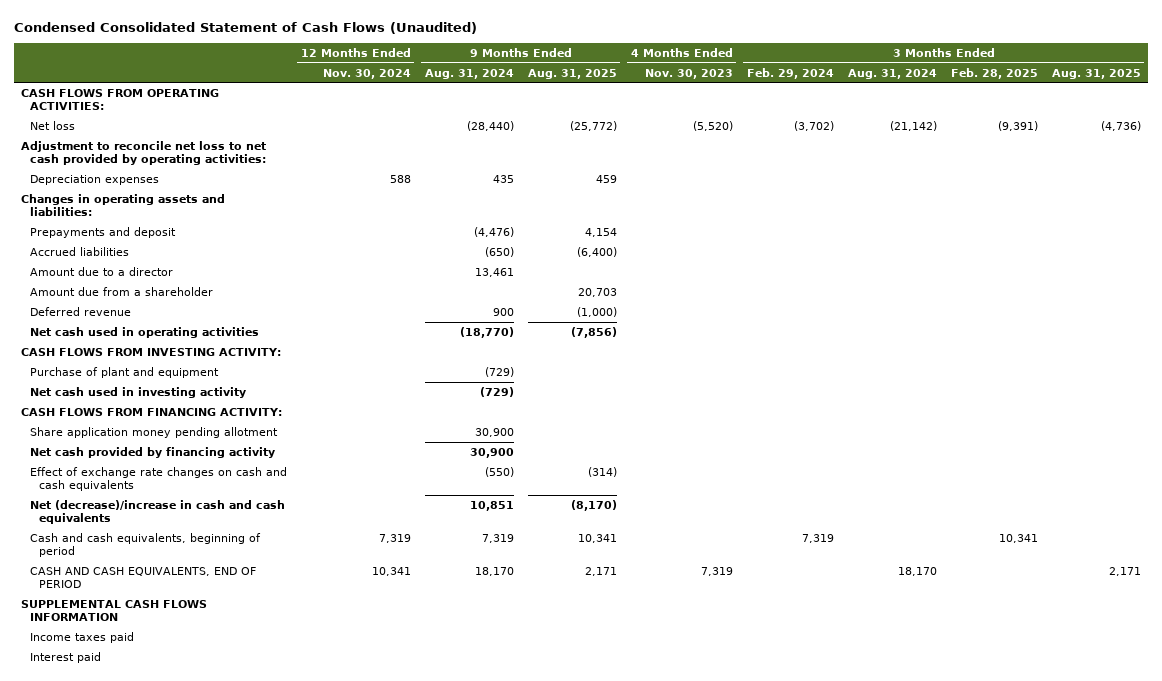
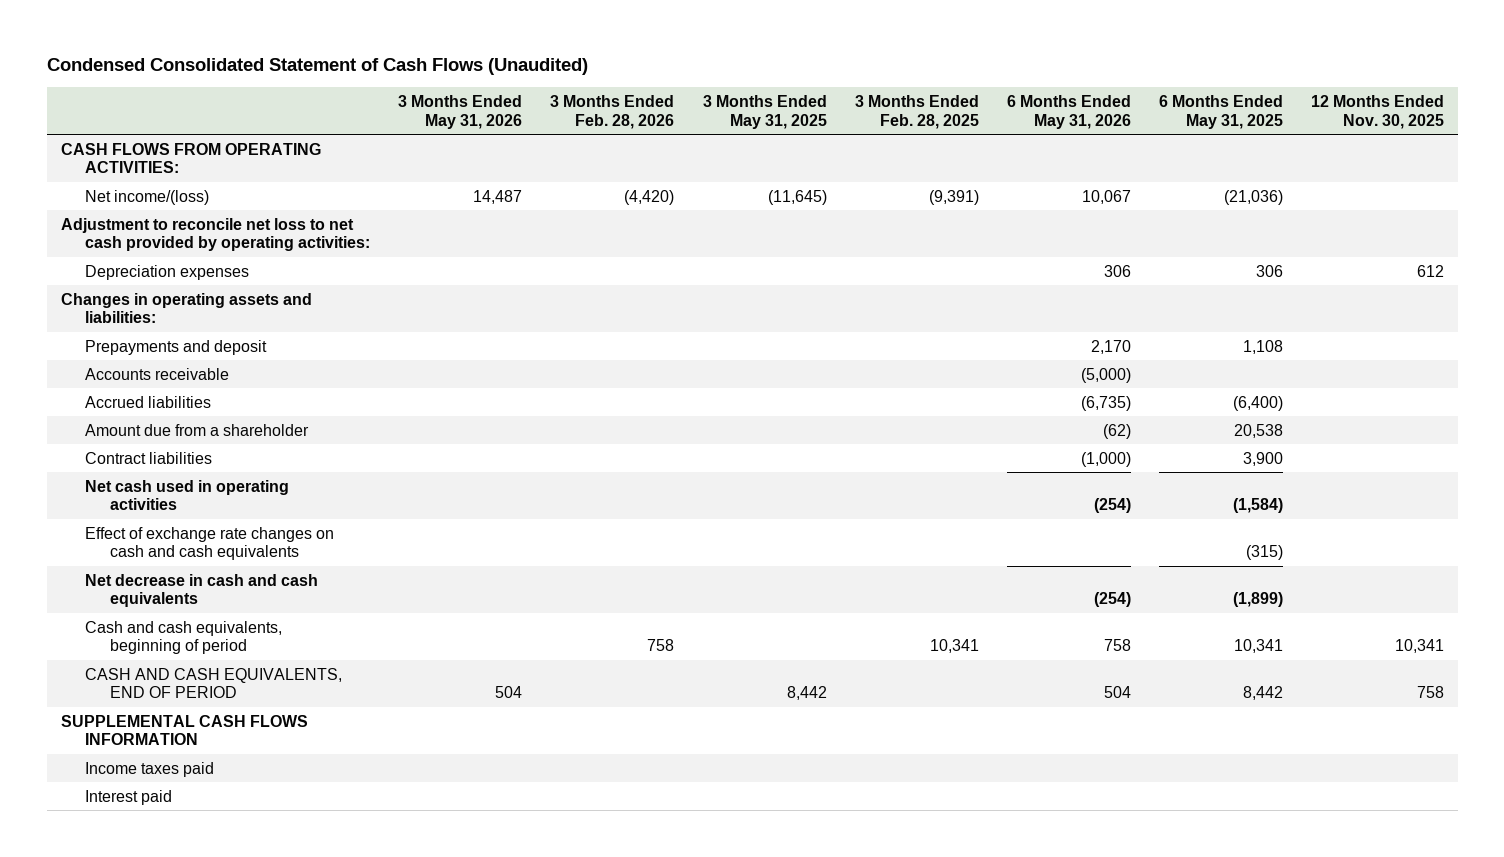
- | 12 Months Ended Nov. 30, 2024 | 9 Months Ended Aug. 31, 2024 | 9 Months Ended Aug. 31, 2025 | 4 Months Ended Nov. 30, 2023 | 3 Months Ended Feb. 29, 2024 | 3 Months Ended Aug. 31, 2024 | 3 Months Ended Feb. 28, 2025 | 3 Months Ended Aug. 31, 2025
+ | 3 Months Ended May 31, 2026 | 3 Months Ended Feb. 28, 2026 | 3 Months Ended May 31, 2025 | 3 Months Ended Feb. 28, 2025 | 6 Months Ended May 31, 2026 | 6 Months Ended May 31, 2025 | 12 Months Ended Nov. 30, 2025
- Net loss | | (28,440) | (25,772) | (5,520) | (3,702) | (21,142) | (9,391) | (4,736)
+ Net income/(loss) | 14,487 | (4,420) | (11,645) | (9,391) | 10,067 | (21,036) |
+ Accounts receivable | | | | | (5,000) | |
- Amount due to a director | | 13,461 | | | | | |
- Deferred revenue | | 900 | (1,000) | | | | |
+ Contract liabilities | | | | | (1,000) | 3,900 |
- CASH FLOWS FROM INVESTING ACTIVITY:
- Purchase of plant and equipment | | (729) | | | | | |
- Net cash used in investing activity | | (729) | | | | | |
- CASH FLOWS FROM FINANCING ACTIVITY:
- Share application money pending allotment | | 30,900 | | | | | |
- Net cash provided by financing activity | | 30,900 | | | | | |
- Net (decrease)/increase in cash and cash equivalents | | 10,851 | (8,170) | | | | |
+ Net decrease in cash and cash equivalents | | | | | (254) | (1,899) |

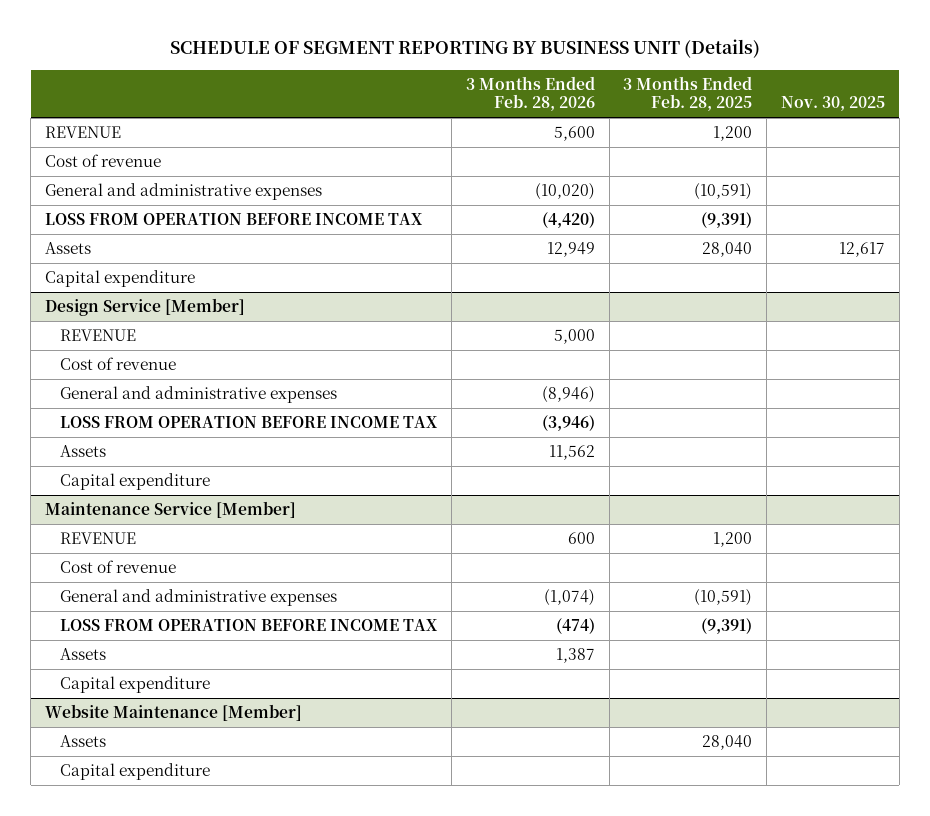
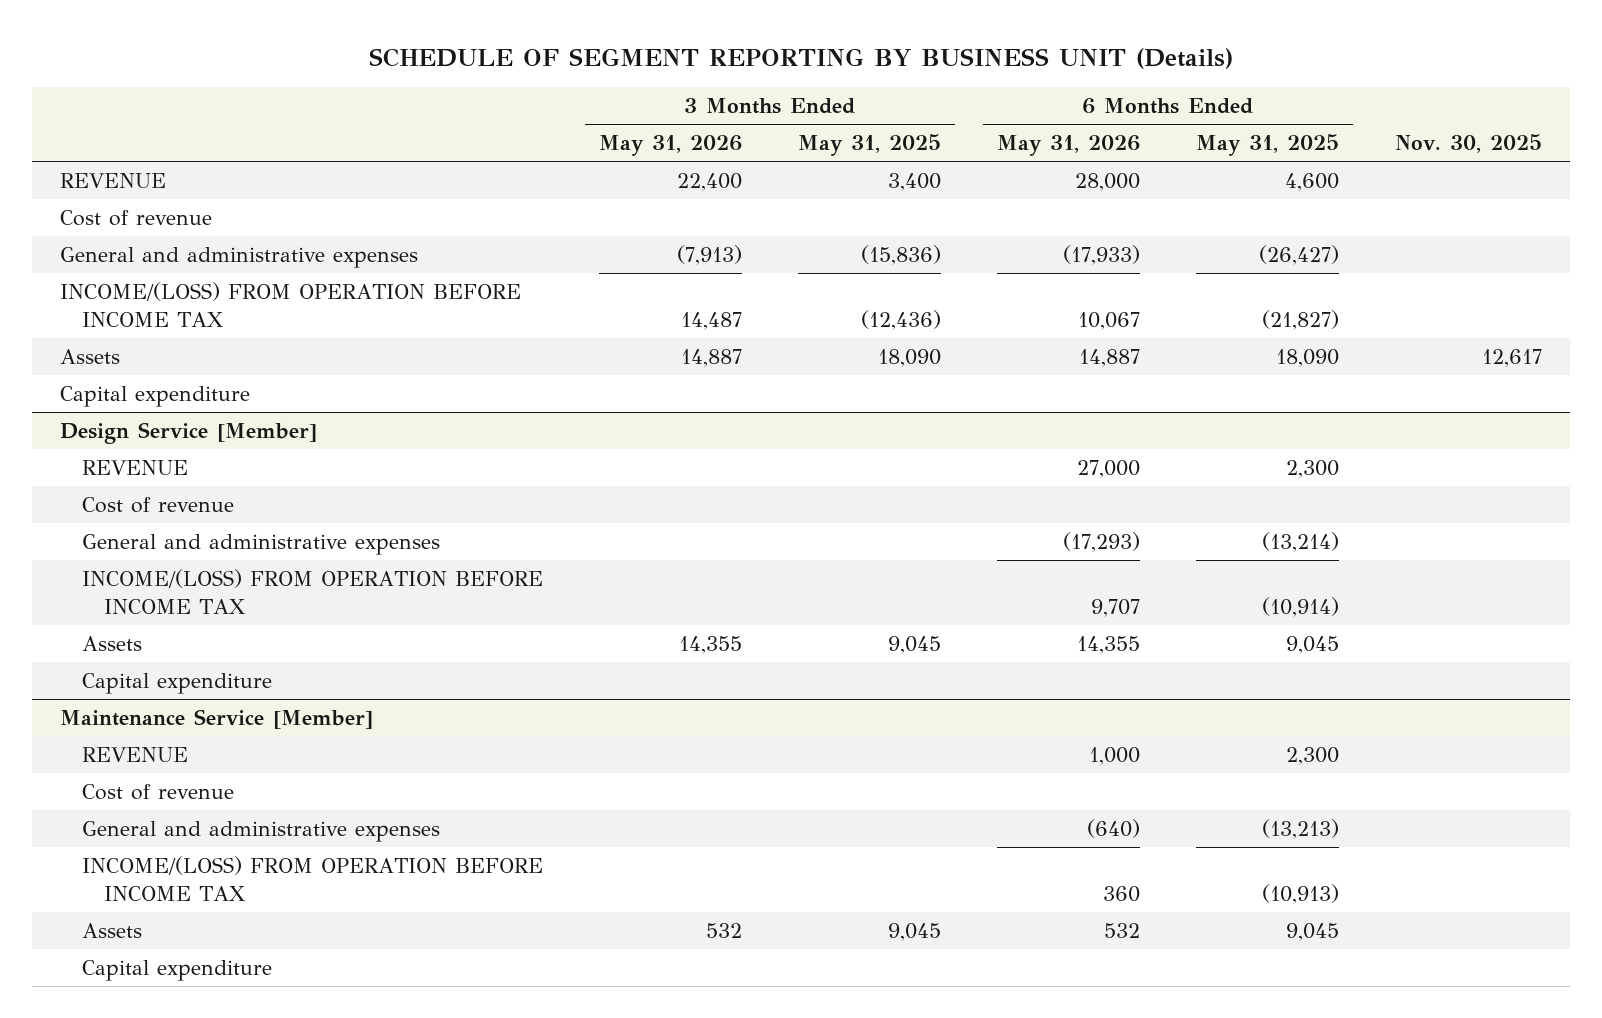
- | 3 Months Ended Feb. 28, 2026 | 3 Months Ended Feb. 28, 2025 | Nov. 30, 2025
+ | 3 Months Ended May 31, 2026 | 3 Months Ended May 31, 2025 | 6 Months Ended May 31, 2026 | 6 Months Ended May 31, 2025 | Nov. 30, 2025
- LOSS FROM OPERATION BEFORE INCOME TAX | (4,420) | (9,391) |
+ INCOME/(LOSS) FROM OPERATION BEFORE INCOME TAX | 14,487 | (12,436) | 10,067 | (21,827) |
@ Design Service [Member]
- LOSS FROM OPERATION BEFORE INCOME TAX | (3,946) | |
+ INCOME/(LOSS) FROM OPERATION BEFORE INCOME TAX | | | 9,707 | (10,914) |
@ Maintenance Service [Member]
- LOSS FROM OPERATION BEFORE INCOME TAX | (474) | (9,391) |
+ INCOME/(LOSS) FROM OPERATION BEFORE INCOME TAX | | | 360 | (10,913) |
- Website Maintenance [Member]
- Assets | | 28,040 |
- Capital expenditure

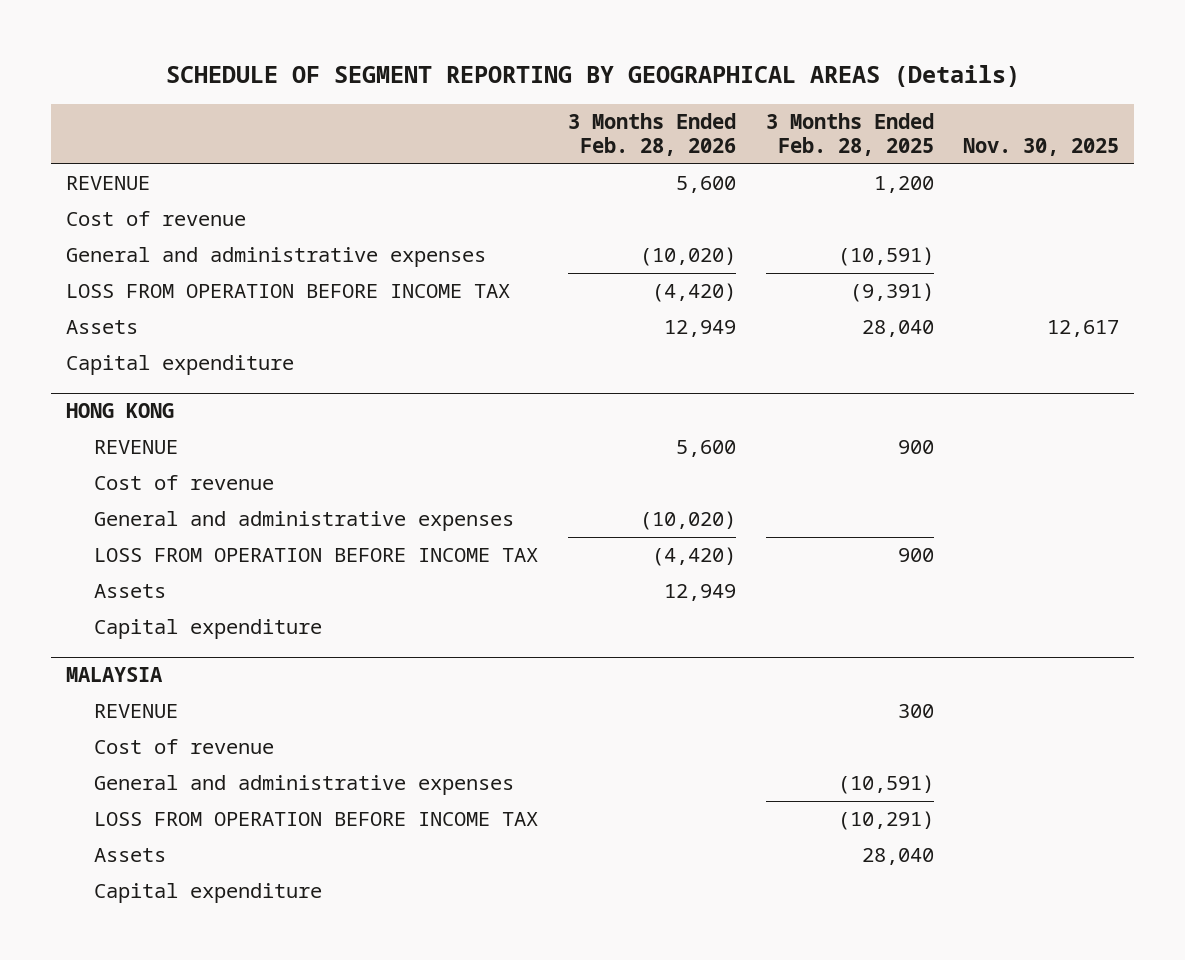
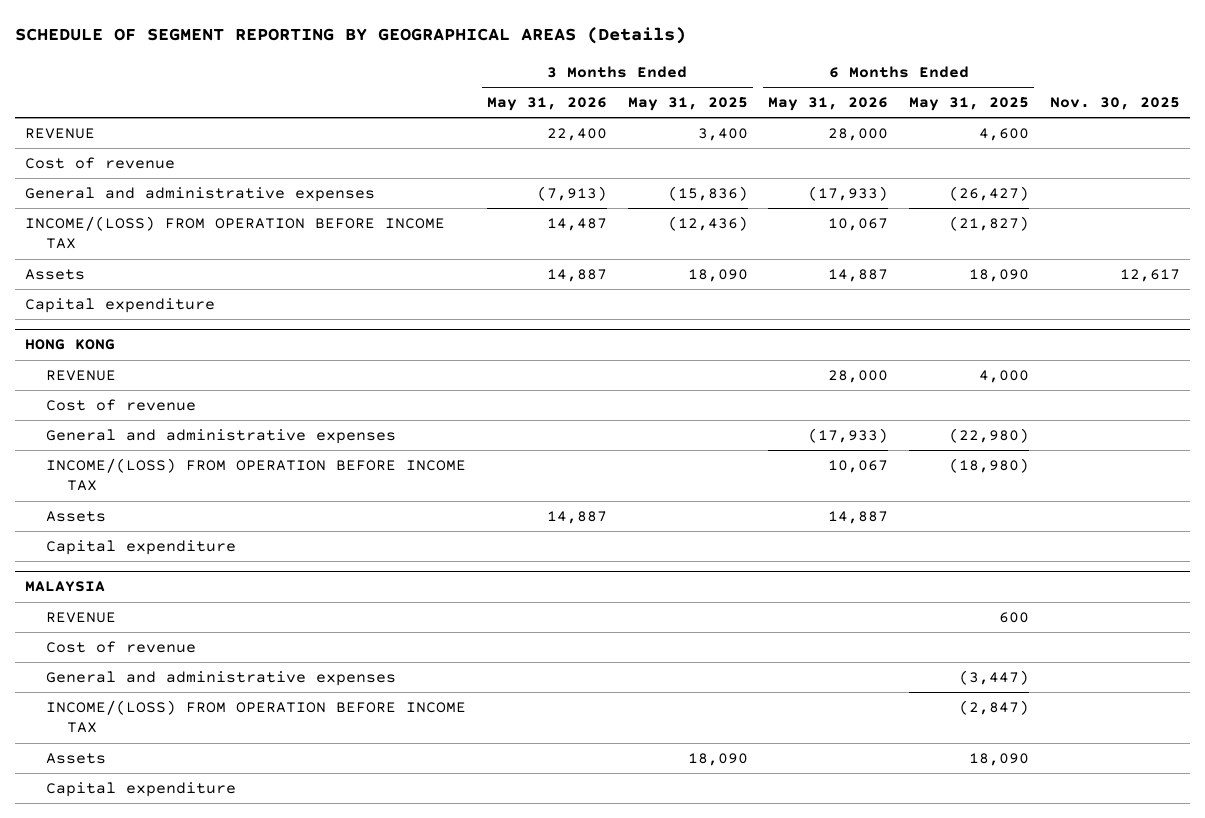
- | 3 Months Ended Feb. 28, 2026 | 3 Months Ended Feb. 28, 2025 | Nov. 30, 2025
+ | 3 Months Ended May 31, 2026 | 3 Months Ended May 31, 2025 | 6 Months Ended May 31, 2026 | 6 Months Ended May 31, 2025 | Nov. 30, 2025
- LOSS FROM OPERATION BEFORE INCOME TAX | (4,420) | (9,391) |
+ INCOME/(LOSS) FROM OPERATION BEFORE INCOME TAX | 14,487 | (12,436) | 10,067 | (21,827) |
@ HONG KONG
- LOSS FROM OPERATION BEFORE INCOME TAX | (4,420) | 900 |
+ INCOME/(LOSS) FROM OPERATION BEFORE INCOME TAX | | | 10,067 | (18,980) |
@ MALAYSIA
- LOSS FROM OPERATION BEFORE INCOME TAX | | (10,291) |
+ INCOME/(LOSS) FROM OPERATION BEFORE INCOME TAX | | | | (2,847) |

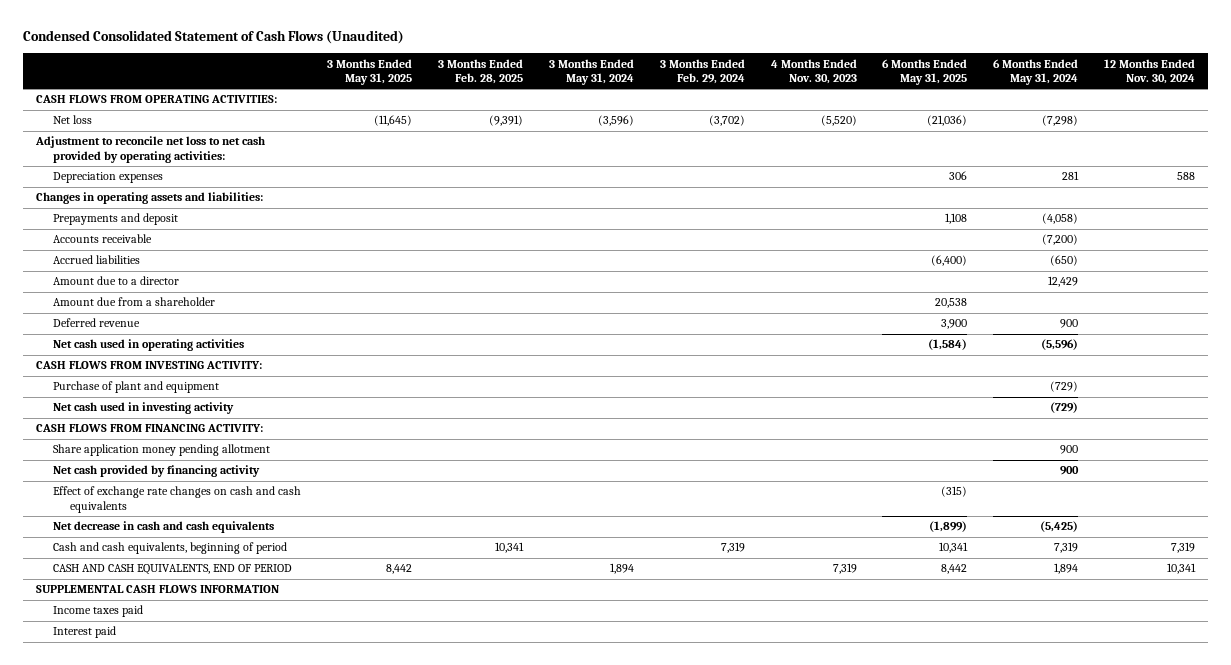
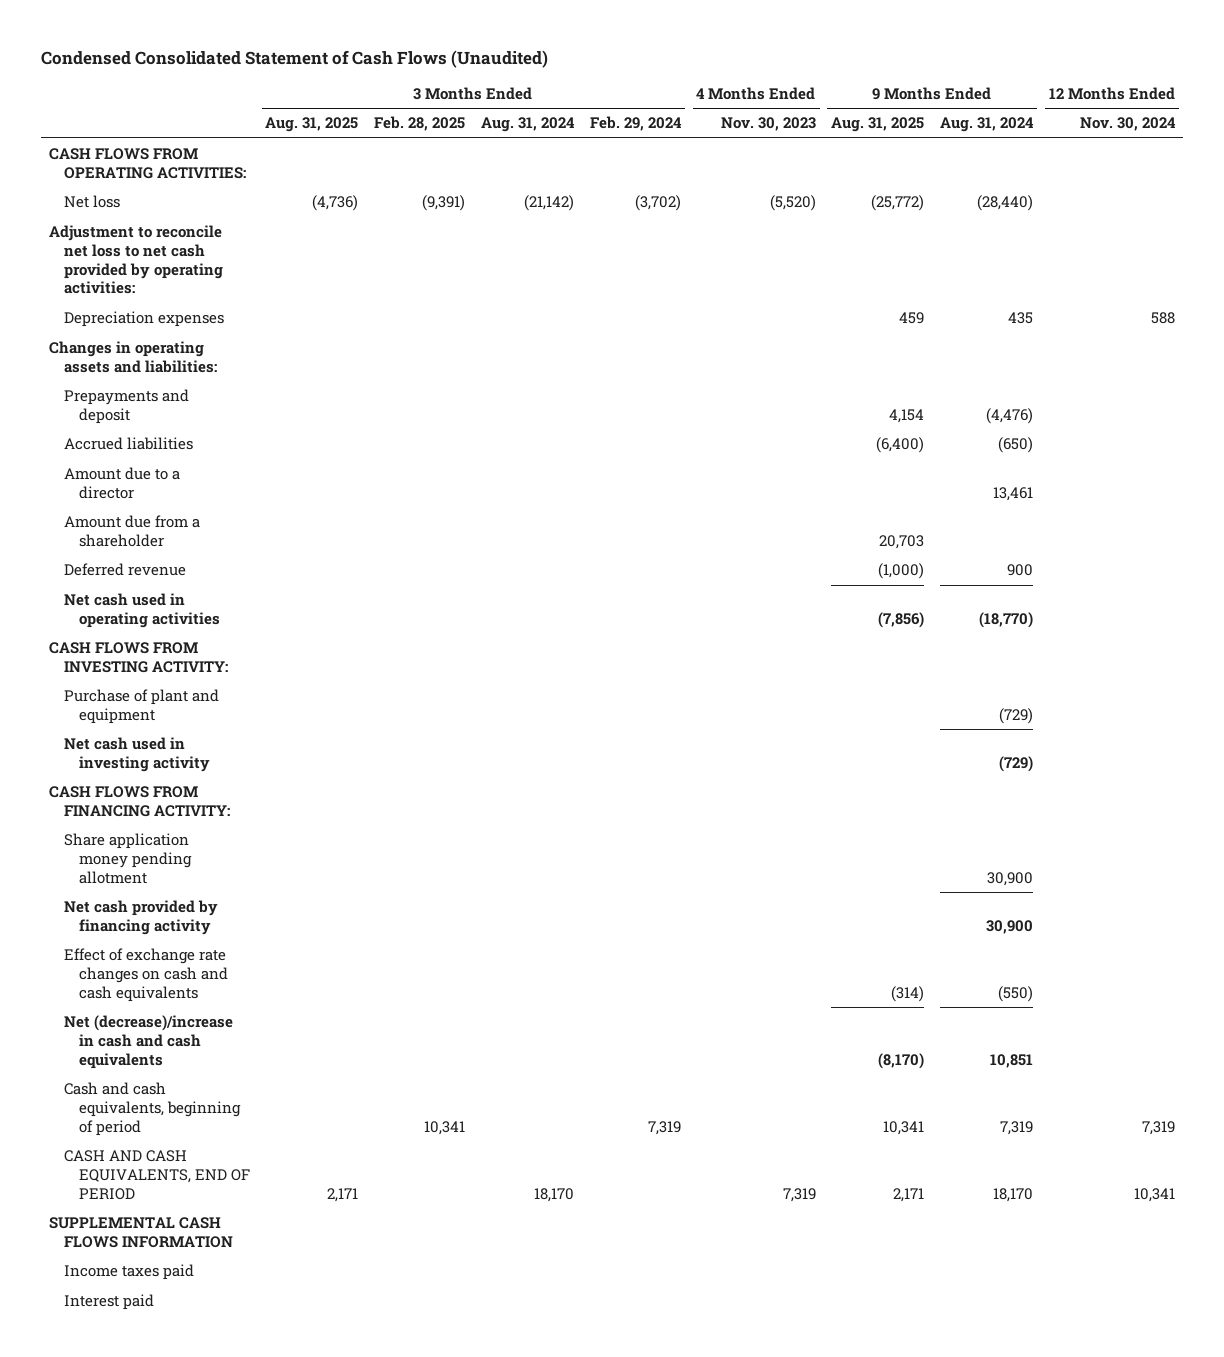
- | 3 Months Ended May 31, 2025 | 3 Months Ended Feb. 28, 2025 | 3 Months Ended May 31, 2024 | 3 Months Ended Feb. 29, 2024 | 4 Months Ended Nov. 30, 2023 | 6 Months Ended May 31, 2025 | 6 Months Ended May 31, 2024 | 12 Months Ended Nov. 30, 2024
+ | 3 Months Ended Aug. 31, 2025 | 3 Months Ended Feb. 28, 2025 | 3 Months Ended Aug. 31, 2024 | 3 Months Ended Feb. 29, 2024 | 4 Months Ended Nov. 30, 2023 | 9 Months Ended Aug. 31, 2025 | 9 Months Ended Aug. 31, 2024 | 12 Months Ended Nov. 30, 2024
- Accounts receivable | | | | | | | (7,200) |
- Net decrease in cash and cash equivalents | | | | | | (1,899) | (5,425) |
+ Net (decrease)/increase in cash and cash equivalents | | | | | | (8,170) | 10,851 |

